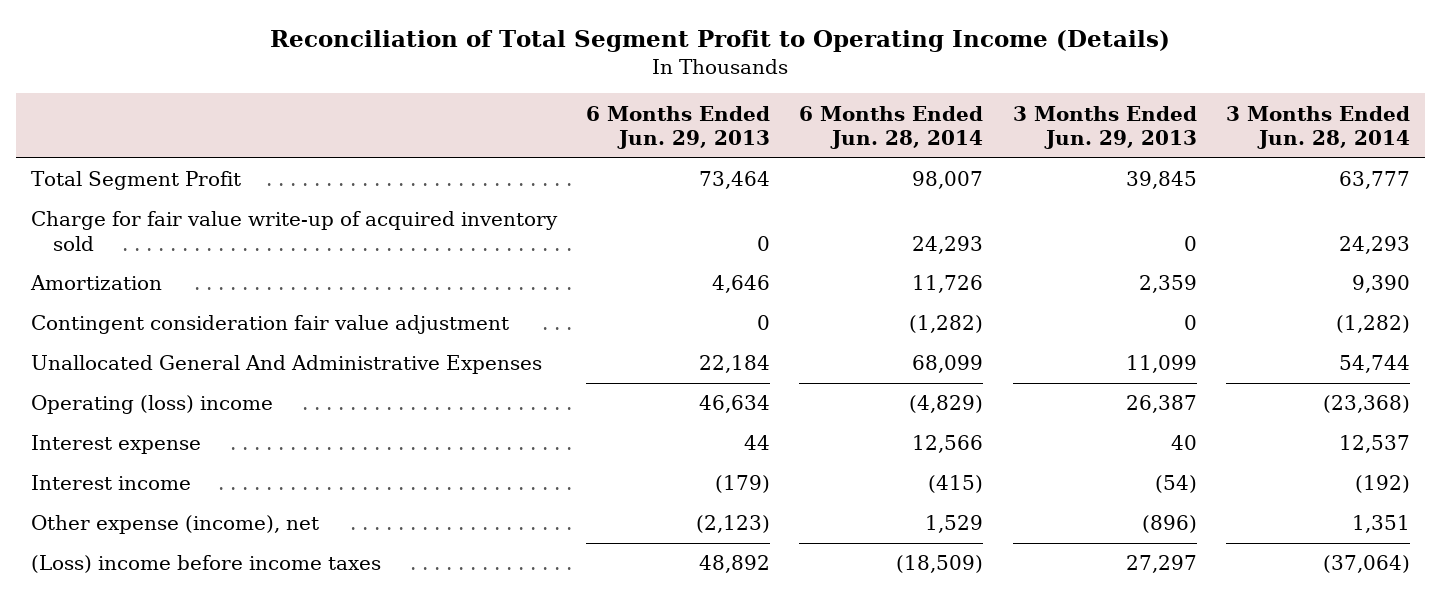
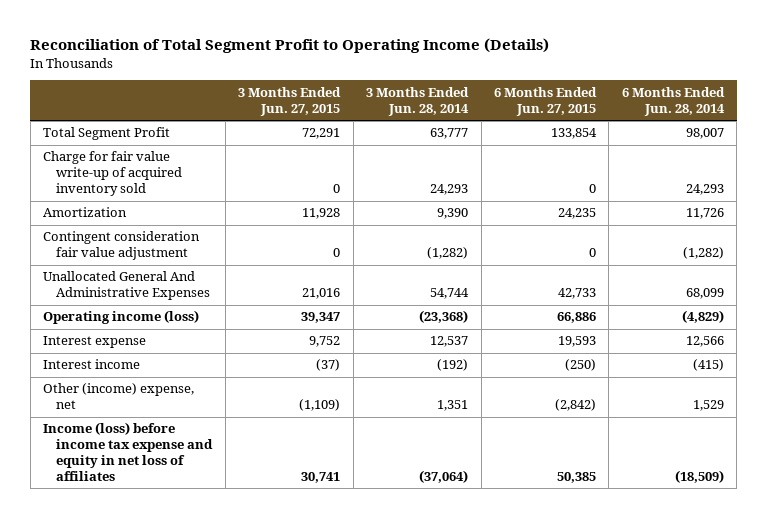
- | 6 Months Ended Jun. 29, 2013 | 6 Months Ended Jun. 28, 2014 | 3 Months Ended Jun. 29, 2013 | 3 Months Ended Jun. 28, 2014
+ | 3 Months Ended Jun. 27, 2015 | 3 Months Ended Jun. 28, 2014 | 6 Months Ended Jun. 27, 2015 | 6 Months Ended Jun. 28, 2014
- Operating (loss) income | 46,634 | (4,829) | 26,387 | (23,368)
+ Operating income (loss) | 39,347 | (23,368) | 66,886 | (4,829)
- Other expense (income), net | (2,123) | 1,529 | (896) | 1,351
- (Loss) income before income taxes | 48,892 | (18,509) | 27,297 | (37,064)
+ Other (income) expense, net | (1,109) | 1,351 | (2,842) | 1,529
+ Income (loss) before income tax expense and equity in net loss of affiliates | 30,741 | (37,064) | 50,385 | (18,509)

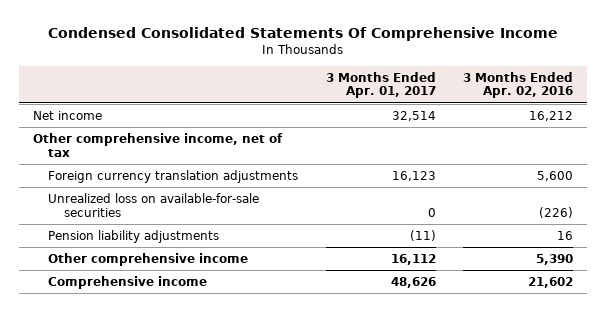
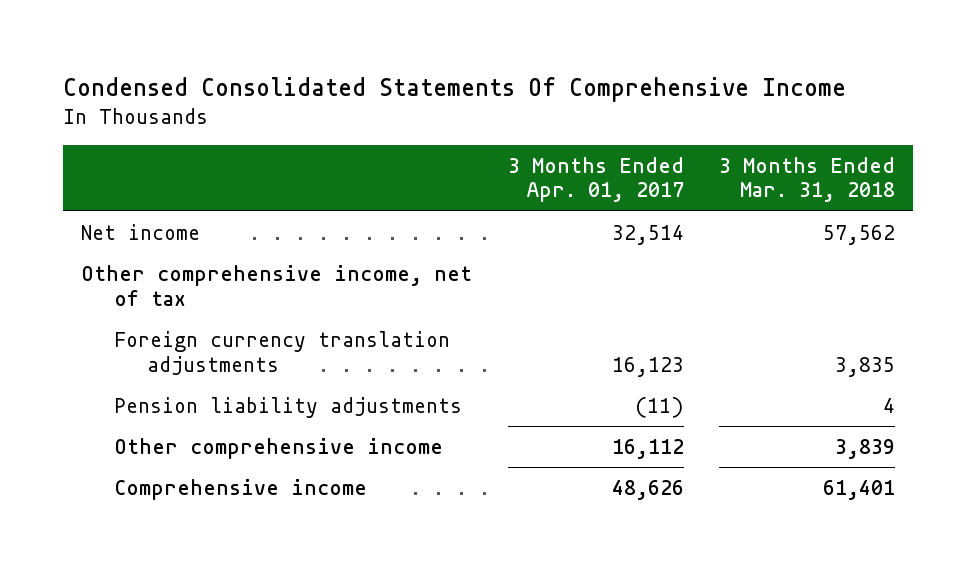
- | 3 Months Ended Apr. 01, 2017 | 3 Months Ended Apr. 02, 2016
+ | 3 Months Ended Apr. 01, 2017 | 3 Months Ended Mar. 31, 2018
- Unrealized loss on available-for-sale securities | 0 | (226)

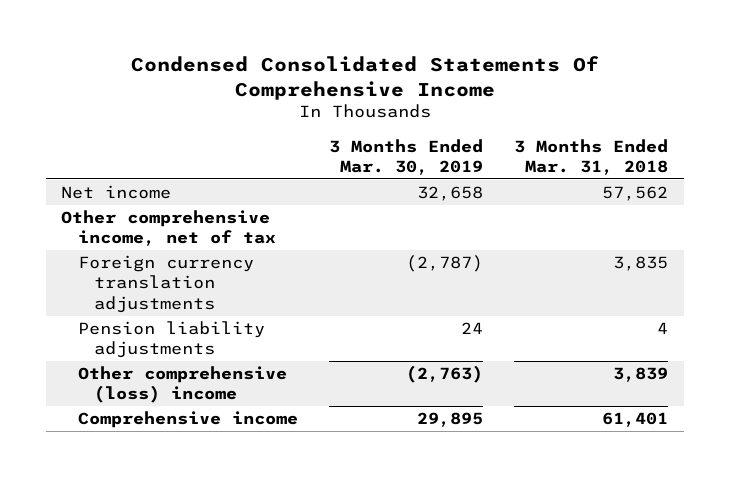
- | 3 Months Ended Apr. 01, 2017 | 3 Months Ended Mar. 31, 2018
+ | 3 Months Ended Mar. 30, 2019 | 3 Months Ended Mar. 31, 2018
- Other comprehensive income | 16,112 | 3,839
+ Other comprehensive (loss) income | (2,763) | 3,839

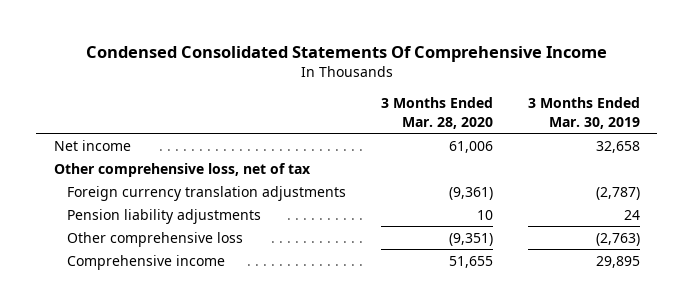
- | 3 Months Ended Mar. 30, 2019 | 3 Months Ended Mar. 31, 2018
+ | 3 Months Ended Mar. 28, 2020 | 3 Months Ended Mar. 30, 2019
- Other comprehensive income, net of tax
+ Other comprehensive loss, net of tax
- Other comprehensive (loss) income | (2,763) | 3,839
+ Other comprehensive loss | (9,351) | (2,763)

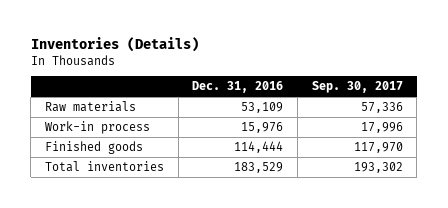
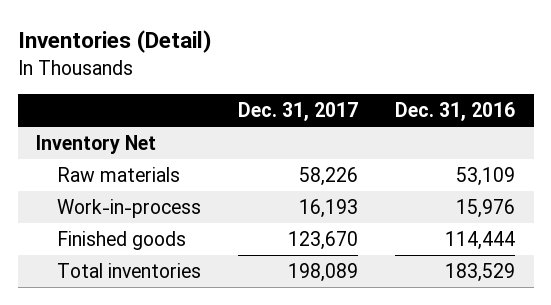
- Inventories (Details)
+ Inventories (Detail)
- | Dec. 31, 2016 | Sep. 30, 2017
+ | Dec. 31, 2017 | Dec. 31, 2016
+ Inventory Net
- Work-in process | 15,976 | 17,996
+ Work-in-process | 16,193 | 15,976

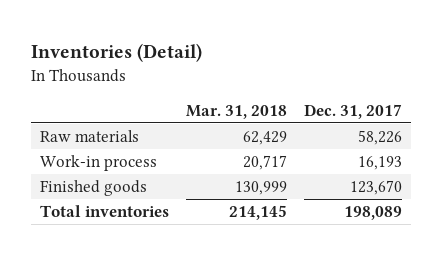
- | Dec. 31, 2017 | Dec. 31, 2016
+ | Mar. 31, 2018 | Dec. 31, 2017
- Inventory Net
- Work-in-process | 16,193 | 15,976
+ Work-in process | 20,717 | 16,193

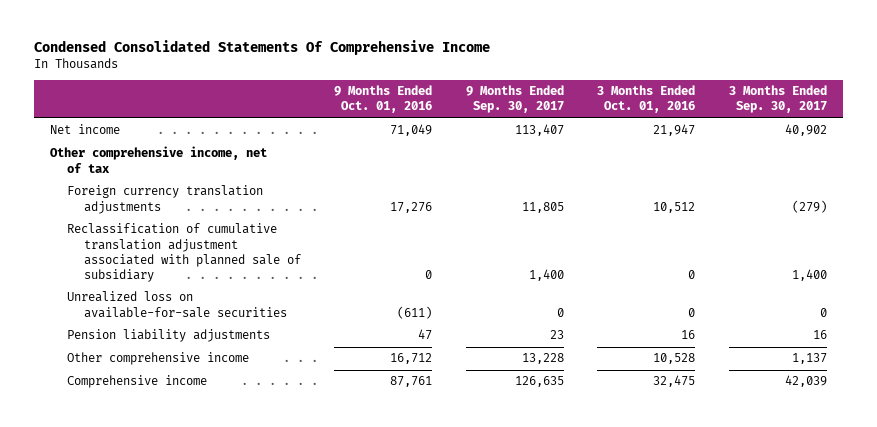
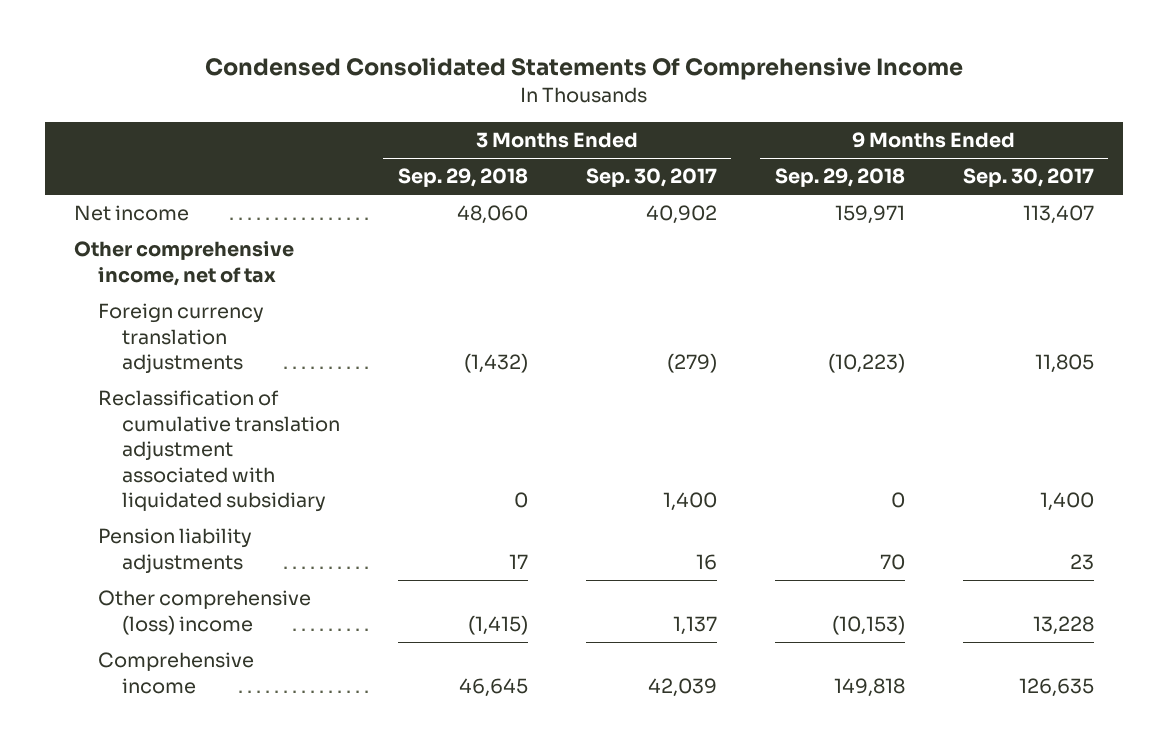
- | 9 Months Ended Oct. 01, 2016 | 9 Months Ended Sep. 30, 2017 | 3 Months Ended Oct. 01, 2016 | 3 Months Ended Sep. 30, 2017
+ | 3 Months Ended Sep. 29, 2018 | 3 Months Ended Sep. 30, 2017 | 9 Months Ended Sep. 29, 2018 | 9 Months Ended Sep. 30, 2017
- Reclassification of cumulative translation adjustment associated with planned sale of subsidiary | 0 | 1,400 | 0 | 1,400
- Unrealized loss on available-for-sale securities | (611) | 0 | 0 | 0
+ Reclassification of cumulative translation adjustment associated with liquidated subsidiary | 0 | 1,400 | 0 | 1,400
- Other comprehensive income | 16,712 | 13,228 | 10,528 | 1,137
+ Other comprehensive (loss) income | (1,415) | 1,137 | (10,153) | 13,228

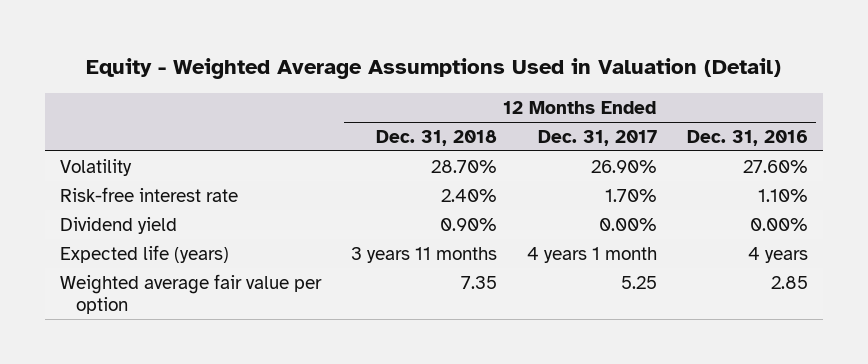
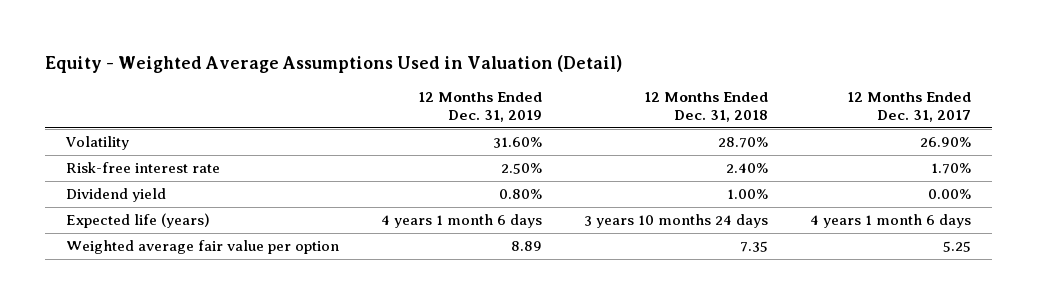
- | 12 Months Ended Dec. 31, 2018 | 12 Months Ended Dec. 31, 2017 | 12 Months Ended Dec. 31, 2016
+ | 12 Months Ended Dec. 31, 2019 | 12 Months Ended Dec. 31, 2018 | 12 Months Ended Dec. 31, 2017
- Dividend yield | 0.90% | 0.00% | 0.00%
- Expected life (years) | 3 years 11 months | 4 years 1 month | 4 years
+ Dividend yield | 0.80% | 1.00% | 0.00%
+ Expected life (years) | 4 years 1 month 6 days | 3 years 10 months 24 days | 4 years 1 month 6 days

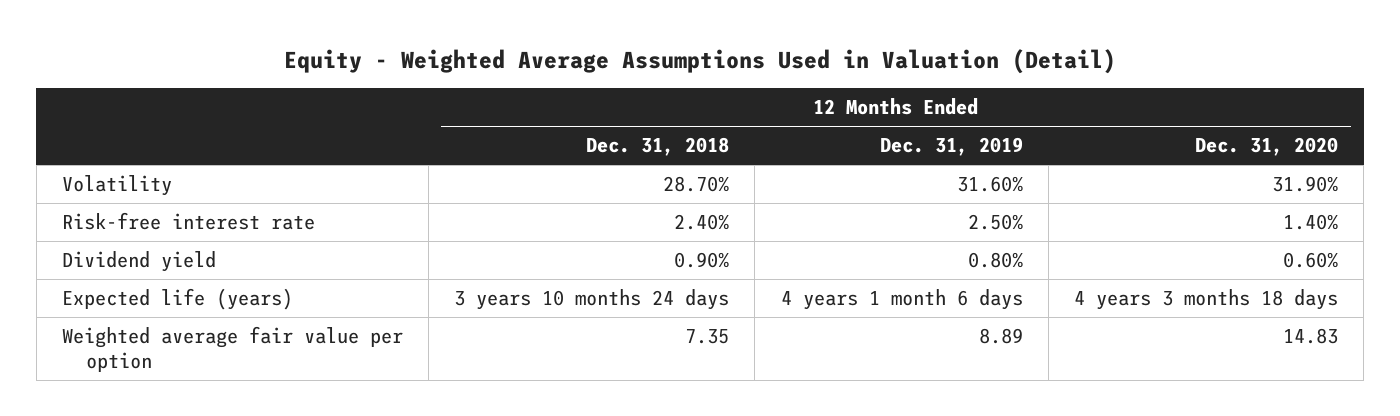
- | 12 Months Ended Dec. 31, 2019 | 12 Months Ended Dec. 31, 2018 | 12 Months Ended Dec. 31, 2017
+ | 12 Months Ended Dec. 31, 2018 | 12 Months Ended Dec. 31, 2019 | 12 Months Ended Dec. 31, 2020
- Dividend yield | 0.80% | 1.00% | 0.00%
+ Dividend yield | 0.90% | 0.80% | 0.60%

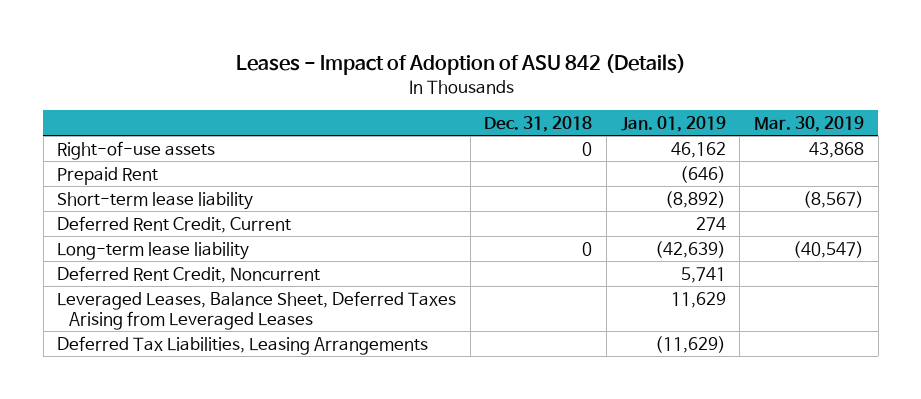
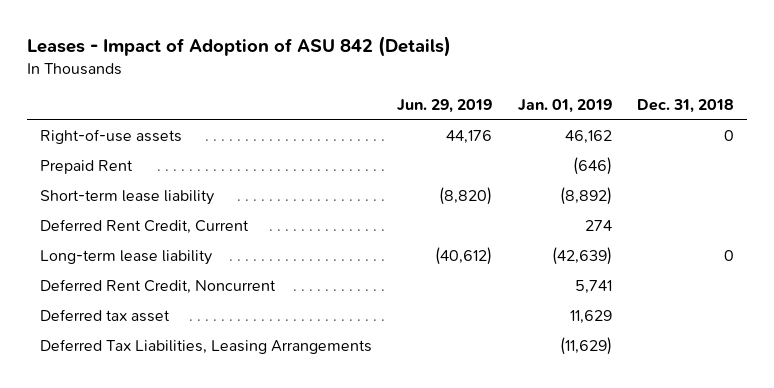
- | Dec. 31, 2018 | Jan. 01, 2019 | Mar. 30, 2019
+ | Jun. 29, 2019 | Jan. 01, 2019 | Dec. 31, 2018
- Leveraged Leases, Balance Sheet, Deferred Taxes Arising from Leveraged Leases | | 11,629 |
+ Deferred tax asset | | 11,629 |

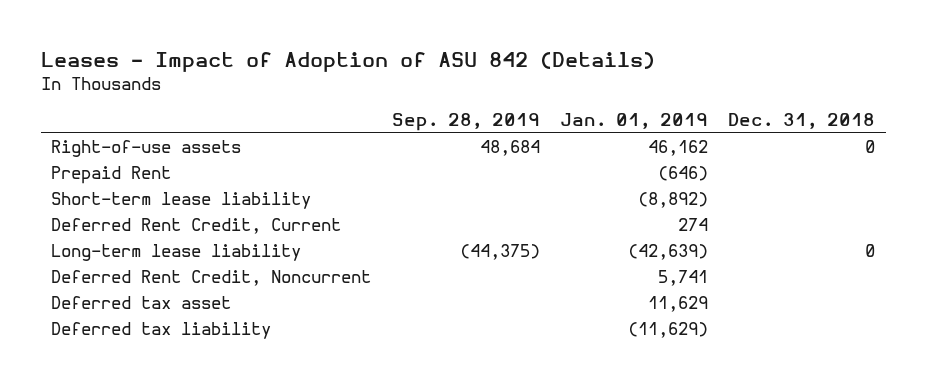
- | Jun. 29, 2019 | Jan. 01, 2019 | Dec. 31, 2018
+ | Sep. 28, 2019 | Jan. 01, 2019 | Dec. 31, 2018
- Deferred Tax Liabilities, Leasing Arrangements | | (11,629) |
+ Deferred tax liability | | (11,629) |

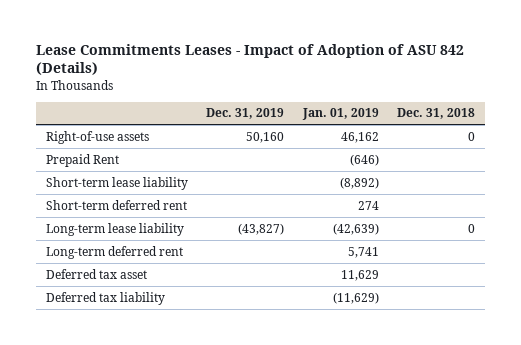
- Leases - Impact of Adoption of ASU 842 (Details)
+ Lease Commitments Leases - Impact of Adoption of ASU 842 (Details)
- | Sep. 28, 2019 | Jan. 01, 2019 | Dec. 31, 2018
+ | Dec. 31, 2019 | Jan. 01, 2019 | Dec. 31, 2018
- Deferred Rent Credit, Current | | 274 |
+ Short-term deferred rent | | 274 |
- Deferred Rent Credit, Noncurrent | | 5,741 |
+ Long-term deferred rent | | 5,741 |

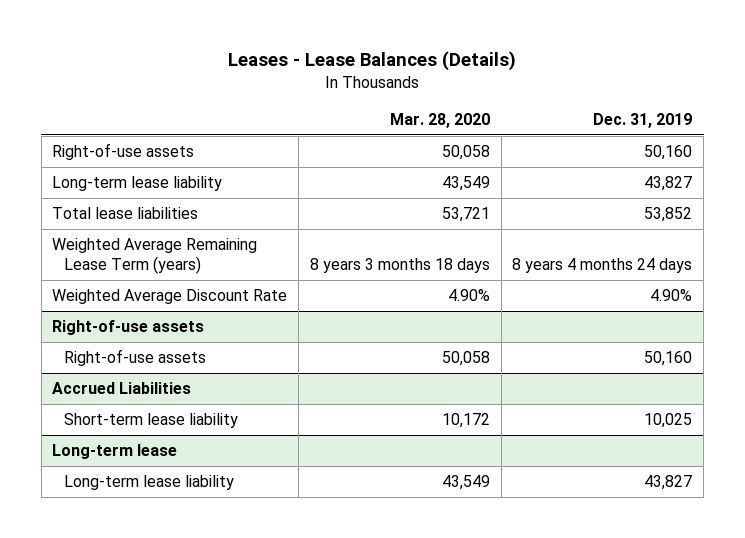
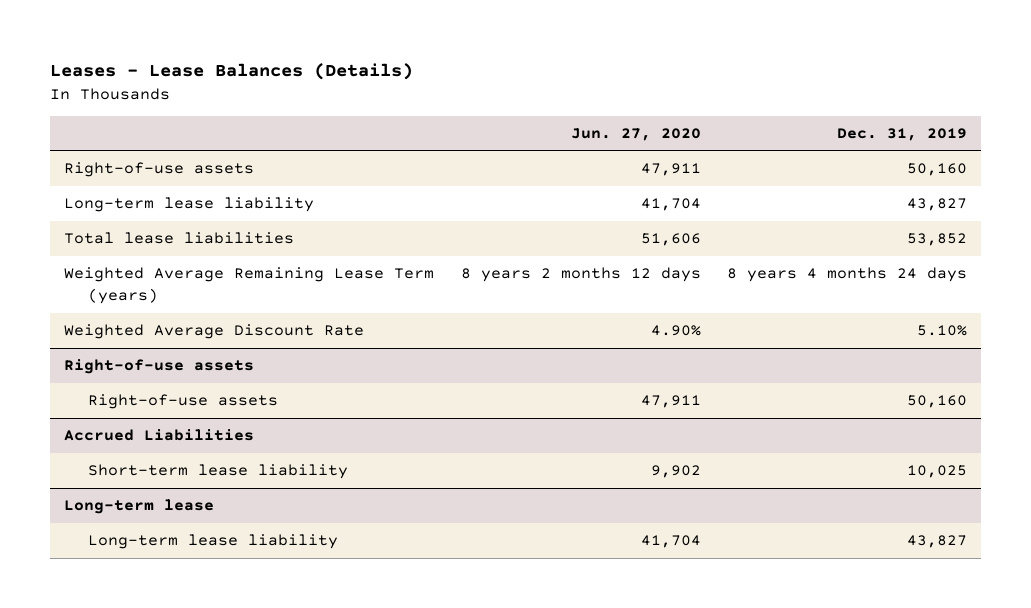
- | Mar. 28, 2020 | Dec. 31, 2019
+ | Jun. 27, 2020 | Dec. 31, 2019
- Weighted Average Discount Rate | 4.90% | 4.90%
+ Weighted Average Discount Rate | 4.90% | 5.10%

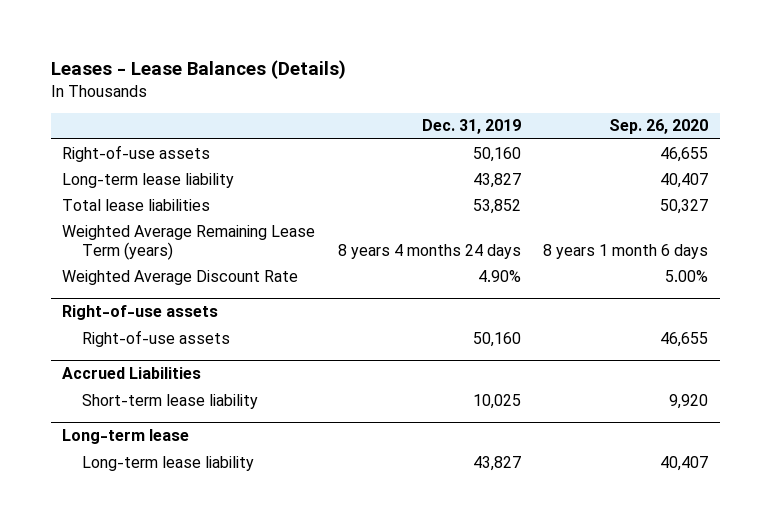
- | Jun. 27, 2020 | Dec. 31, 2019
+ | Dec. 31, 2019 | Sep. 26, 2020
- Weighted Average Discount Rate | 4.90% | 5.10%
+ Weighted Average Discount Rate | 4.90% | 5.00%

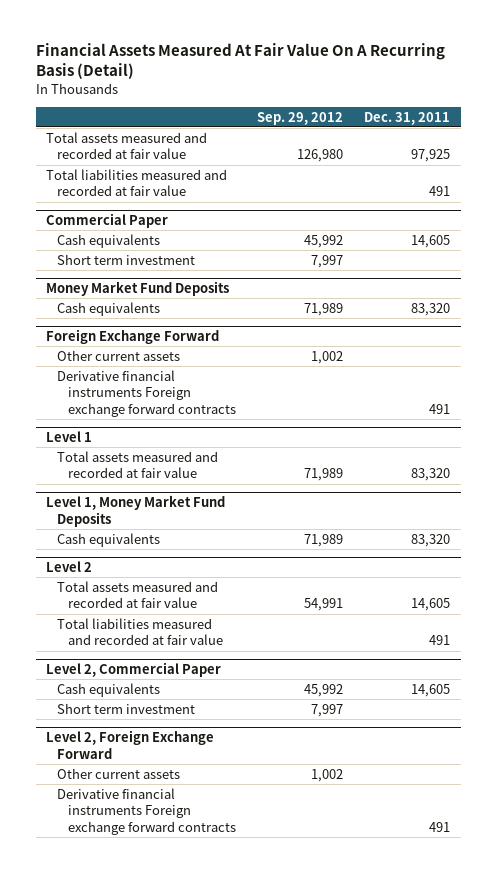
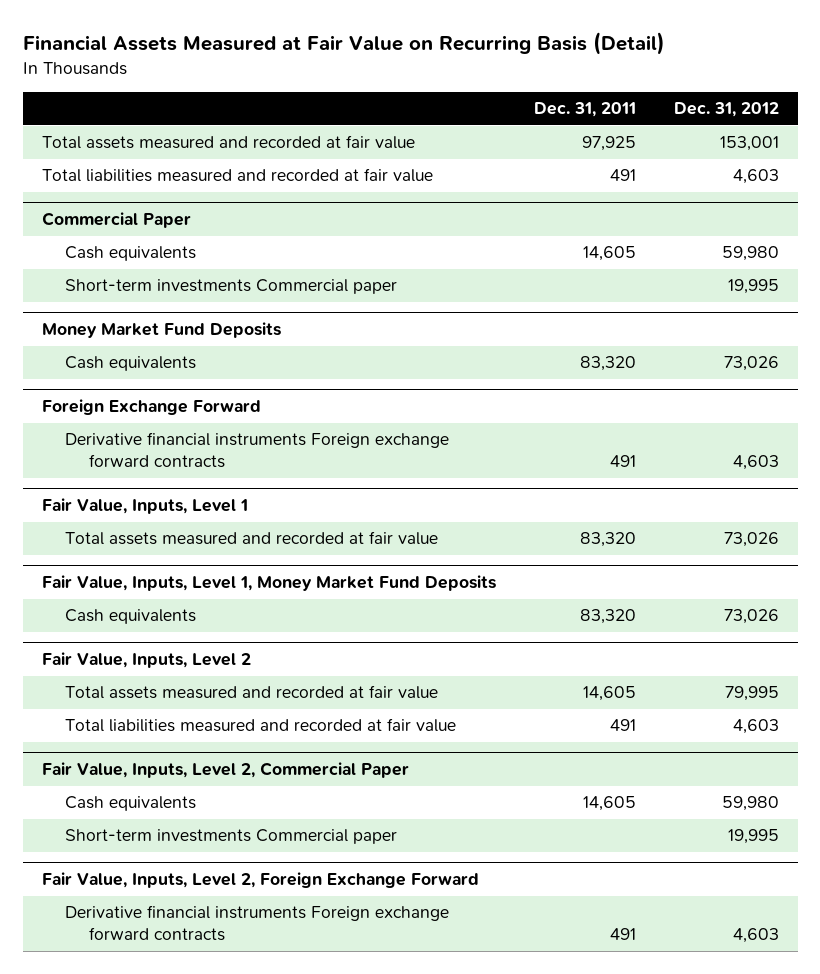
- Financial Assets Measured At Fair Value On A Recurring Basis (Detail)
+ Financial Assets Measured at Fair Value on Recurring Basis (Detail)
- | Sep. 29, 2012 | Dec. 31, 2011
+ | Dec. 31, 2011 | Dec. 31, 2012
@ Commercial Paper
- Short term investment | 7,997 |
+ Short-term investments Commercial paper | | 19,995
@ Foreign Exchange Forward
- Other current assets | 1,002 |
- Level 1
+ Fair Value, Inputs, Level 1
- Level 1, Money Market Fund Deposits
+ Fair Value, Inputs, Level 1, Money Market Fund Deposits
- Level 2
+ Fair Value, Inputs, Level 2
- Level 2, Commercial Paper
+ Fair Value, Inputs, Level 2, Commercial Paper
- Short term investment | 7,997 |
- Level 2, Foreign Exchange Forward
- Other current assets | 1,002 |
+ Short-term investments Commercial paper | | 19,995
+ Fair Value, Inputs, Level 2, Foreign Exchange Forward

